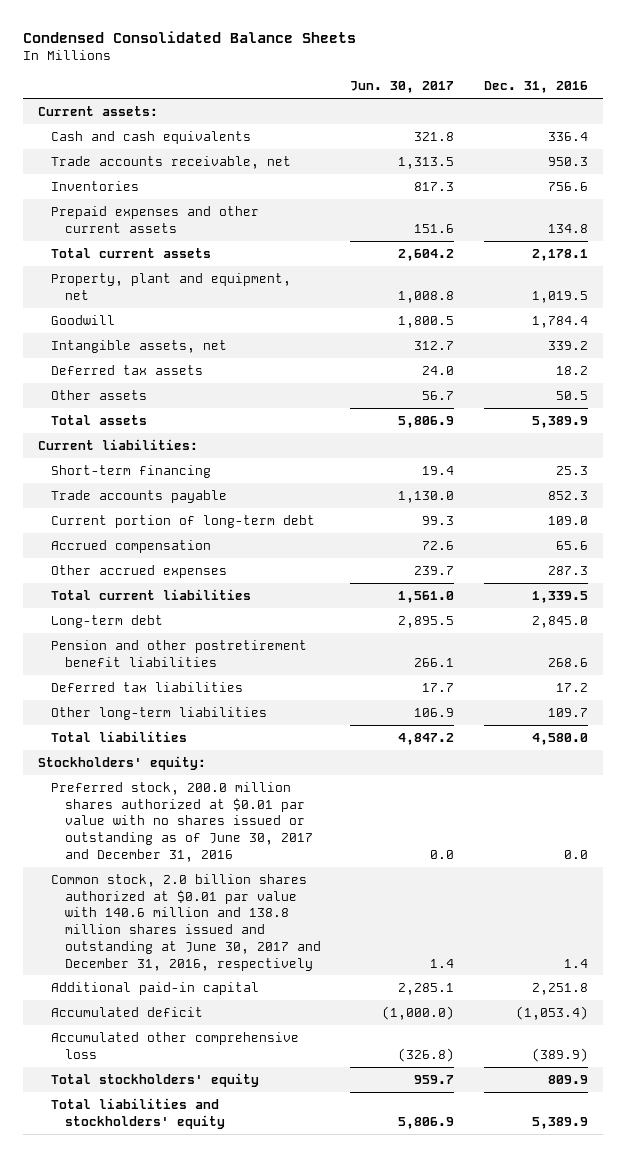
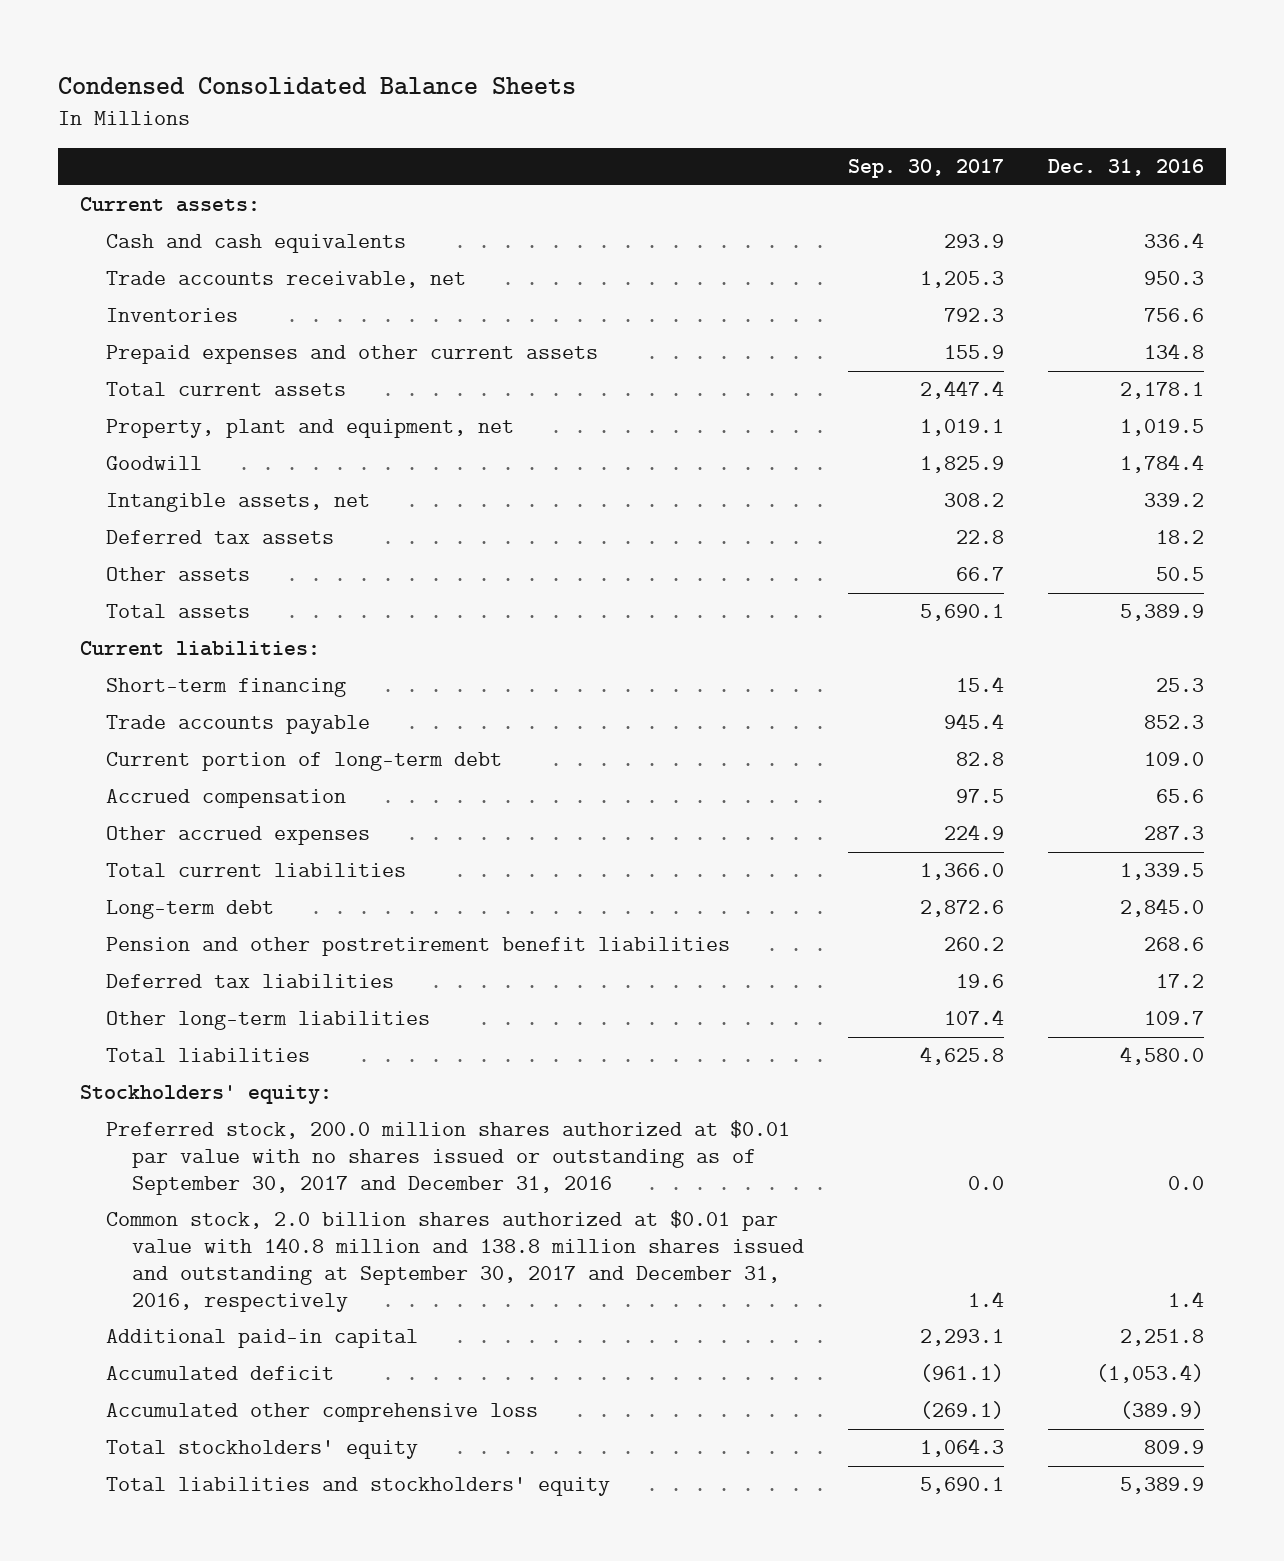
- | Jun. 30, 2017 | Dec. 31, 2016
+ | Sep. 30, 2017 | Dec. 31, 2016
- Preferred stock, 200.0 million shares authorized at $0.01 par value with no shares issued or outstanding as of June 30, 2017 and December 31, 2016 | 0.0 | 0.0
- Common stock, 2.0 billion shares authorized at $0.01 par value with 140.6 million and 138.8 million shares issued and outstanding at June 30, 2017 and December 31, 2016, respectively | 1.4 | 1.4
+ Preferred stock, 200.0 million shares authorized at $0.01 par value with no shares issued or outstanding as of September 30, 2017 and December 31, 2016 | 0.0 | 0.0
+ Common stock, 2.0 billion shares authorized at $0.01 par value with 140.8 million and 138.8 million shares issued and outstanding at September 30, 2017 and December 31, 2016, respectively | 1.4 | 1.4

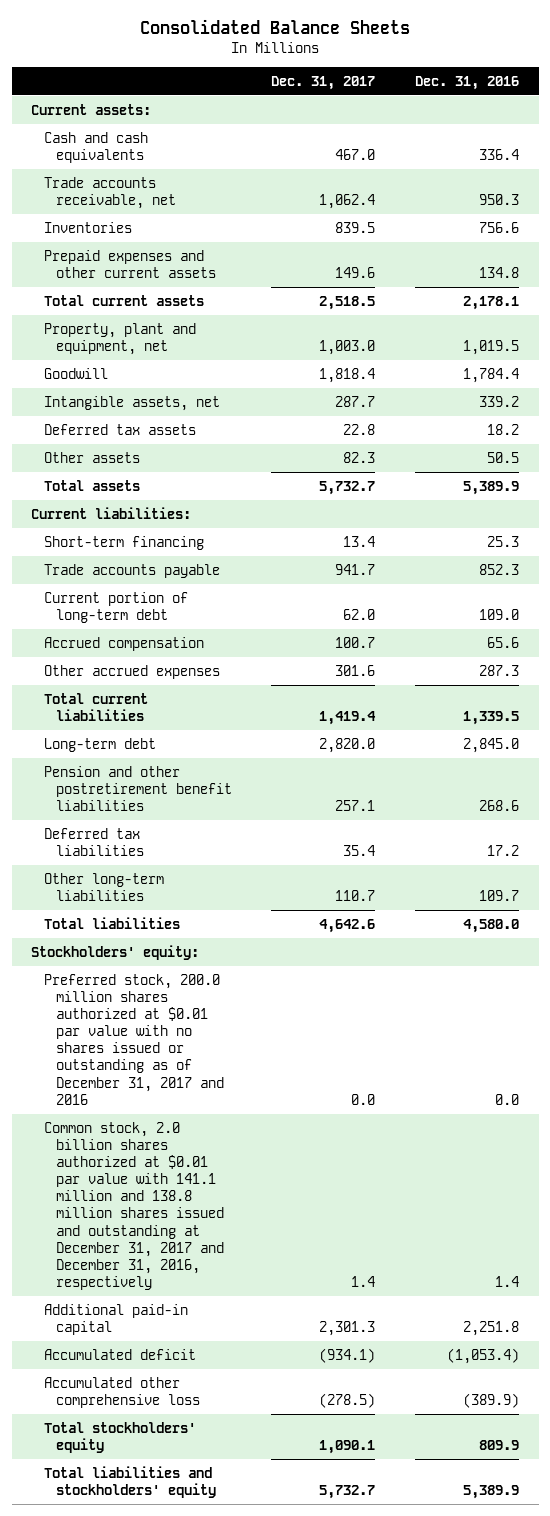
- Condensed Consolidated Balance Sheets
+ Consolidated Balance Sheets
- | Sep. 30, 2017 | Dec. 31, 2016
+ | Dec. 31, 2017 | Dec. 31, 2016
- Preferred stock, 200.0 million shares authorized at $0.01 par value with no shares issued or outstanding as of September 30, 2017 and December 31, 2016 | 0.0 | 0.0
- Common stock, 2.0 billion shares authorized at $0.01 par value with 140.8 million and 138.8 million shares issued and outstanding at September 30, 2017 and December 31, 2016, respectively | 1.4 | 1.4
+ Preferred stock, 200.0 million shares authorized at $0.01 par value with no shares issued or outstanding as of December 31, 2017 and 2016 | 0.0 | 0.0
+ Common stock, 2.0 billion shares authorized at $0.01 par value with 141.1 million and 138.8 million shares issued and outstanding at December 31, 2017 and December 31, 2016, respectively | 1.4 | 1.4

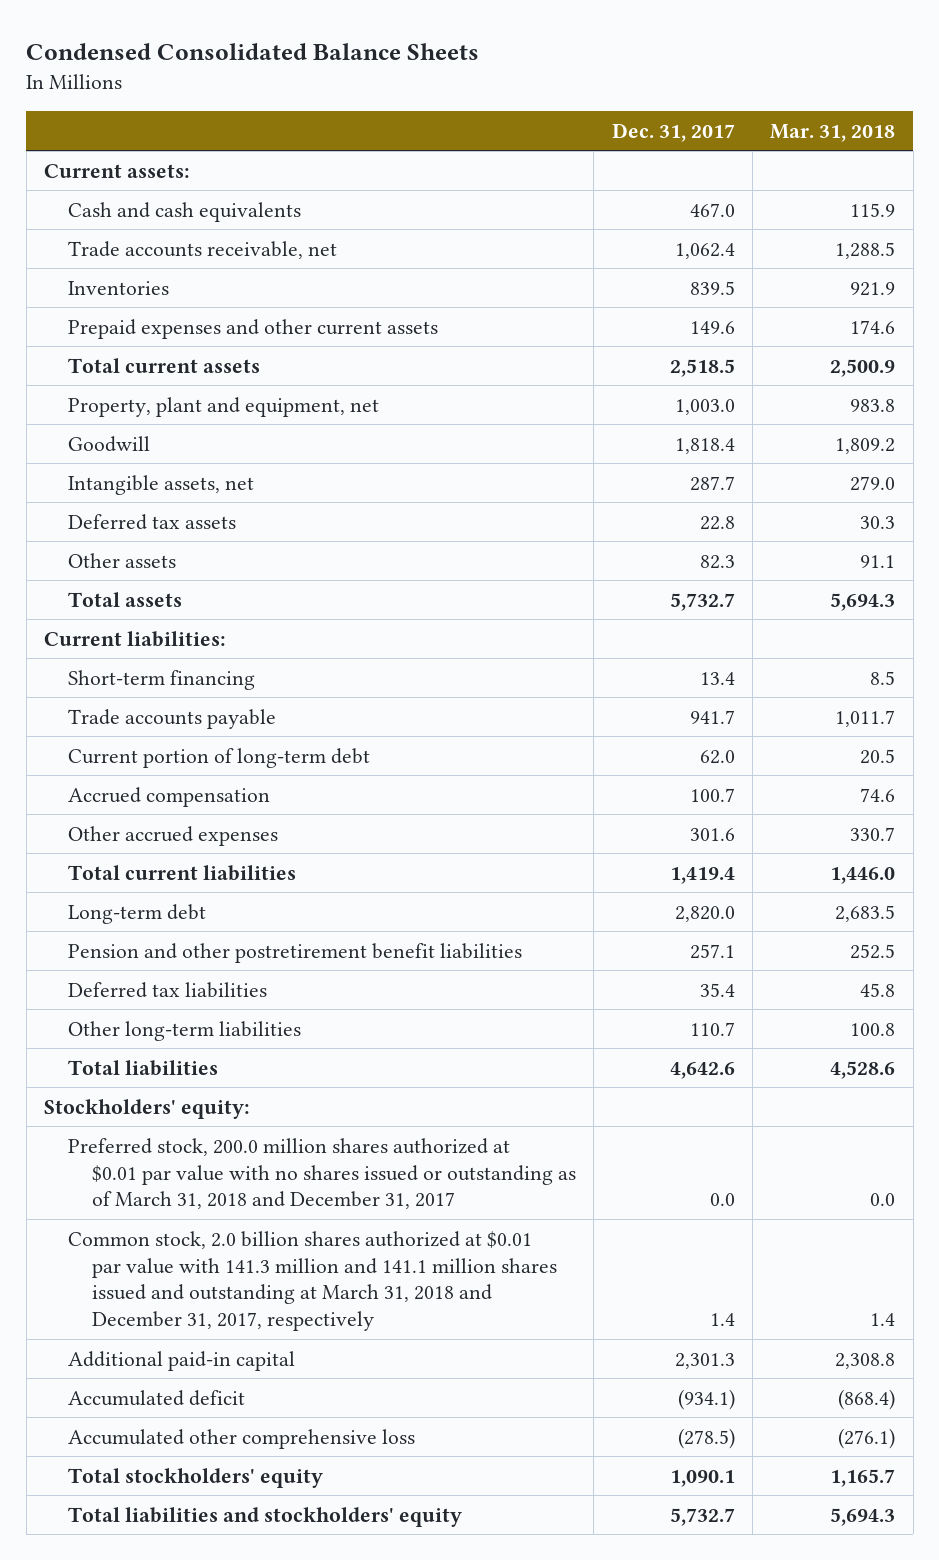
- Consolidated Balance Sheets
+ Condensed Consolidated Balance Sheets
- | Dec. 31, 2017 | Dec. 31, 2016
+ | Dec. 31, 2017 | Mar. 31, 2018
- Preferred stock, 200.0 million shares authorized at $0.01 par value with no shares issued or outstanding as of December 31, 2017 and 2016 | 0.0 | 0.0
- Common stock, 2.0 billion shares authorized at $0.01 par value with 141.1 million and 138.8 million shares issued and outstanding at December 31, 2017 and December 31, 2016, respectively | 1.4 | 1.4
+ Preferred stock, 200.0 million shares authorized at $0.01 par value with no shares issued or outstanding as of March 31, 2018 and December 31, 2017 | 0.0 | 0.0
+ Common stock, 2.0 billion shares authorized at $0.01 par value with 141.3 million and 141.1 million shares issued and outstanding at March 31, 2018 and December 31, 2017, respectively | 1.4 | 1.4

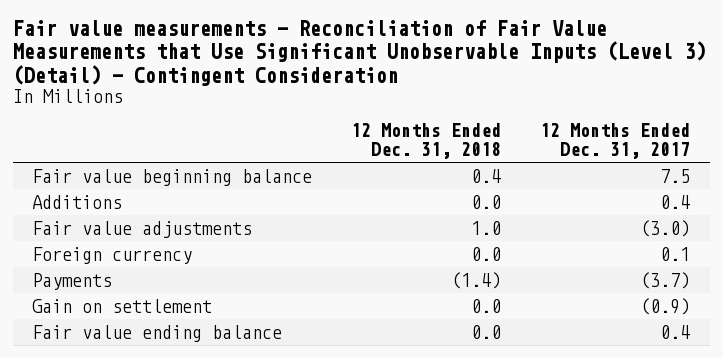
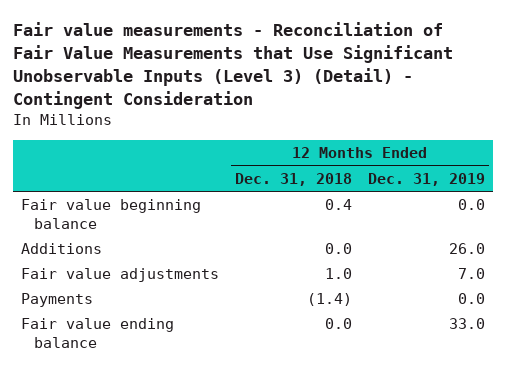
- | 12 Months Ended Dec. 31, 2018 | 12 Months Ended Dec. 31, 2017
+ | 12 Months Ended Dec. 31, 2018 | 12 Months Ended Dec. 31, 2019
- Foreign currency | 0.0 | 0.1
- Gain on settlement | 0.0 | (0.9)

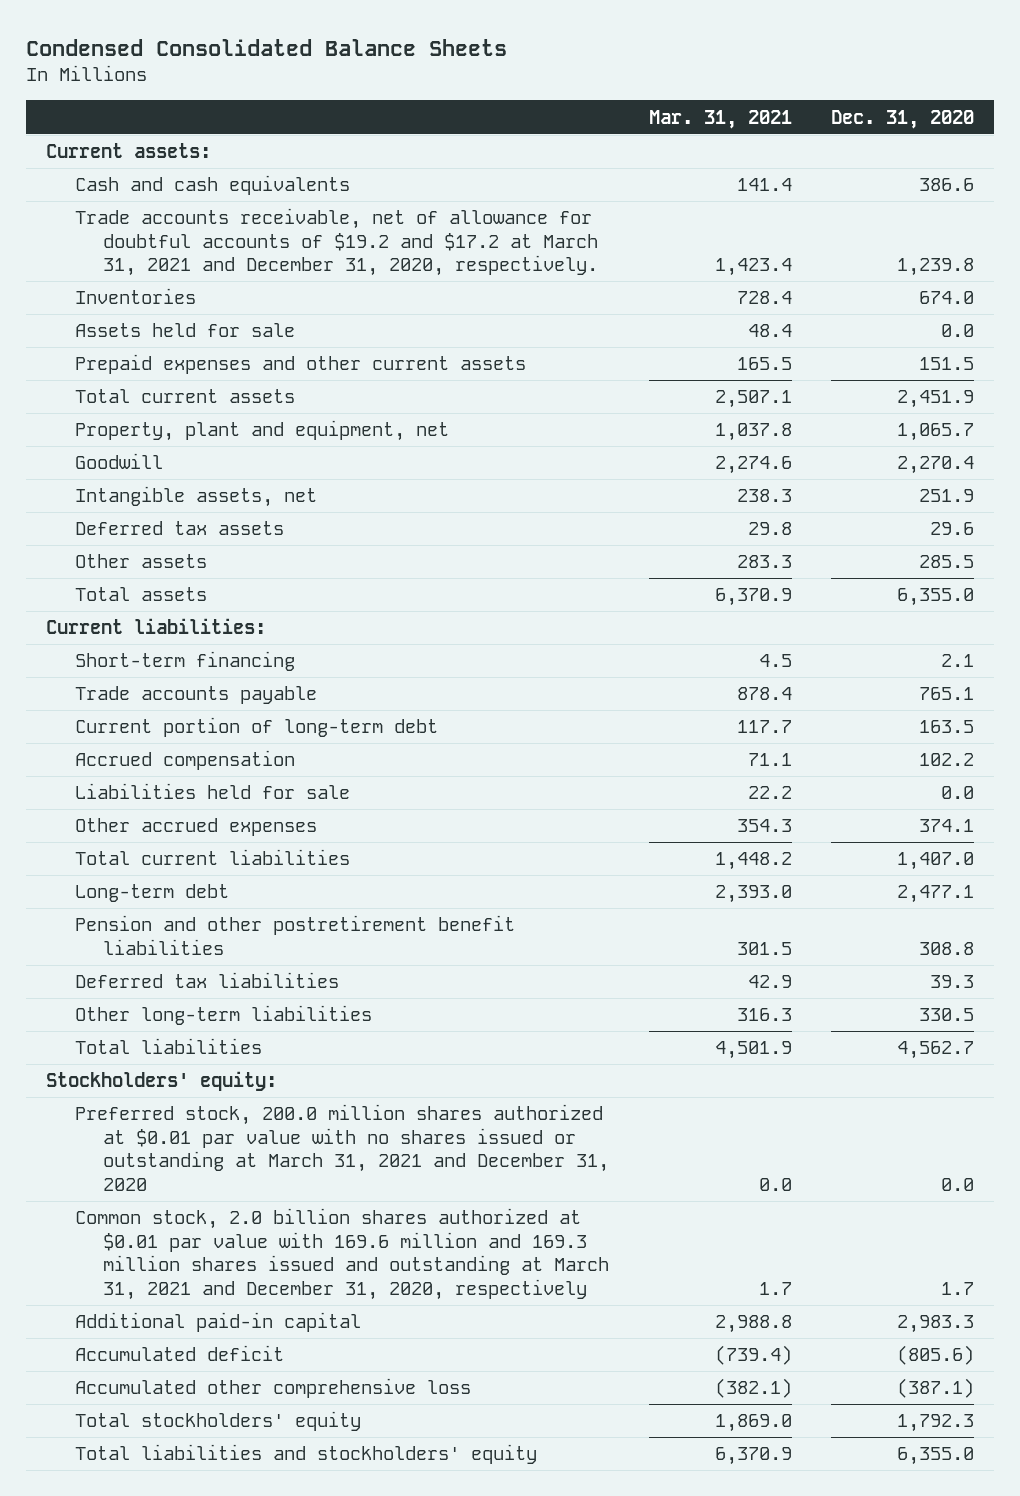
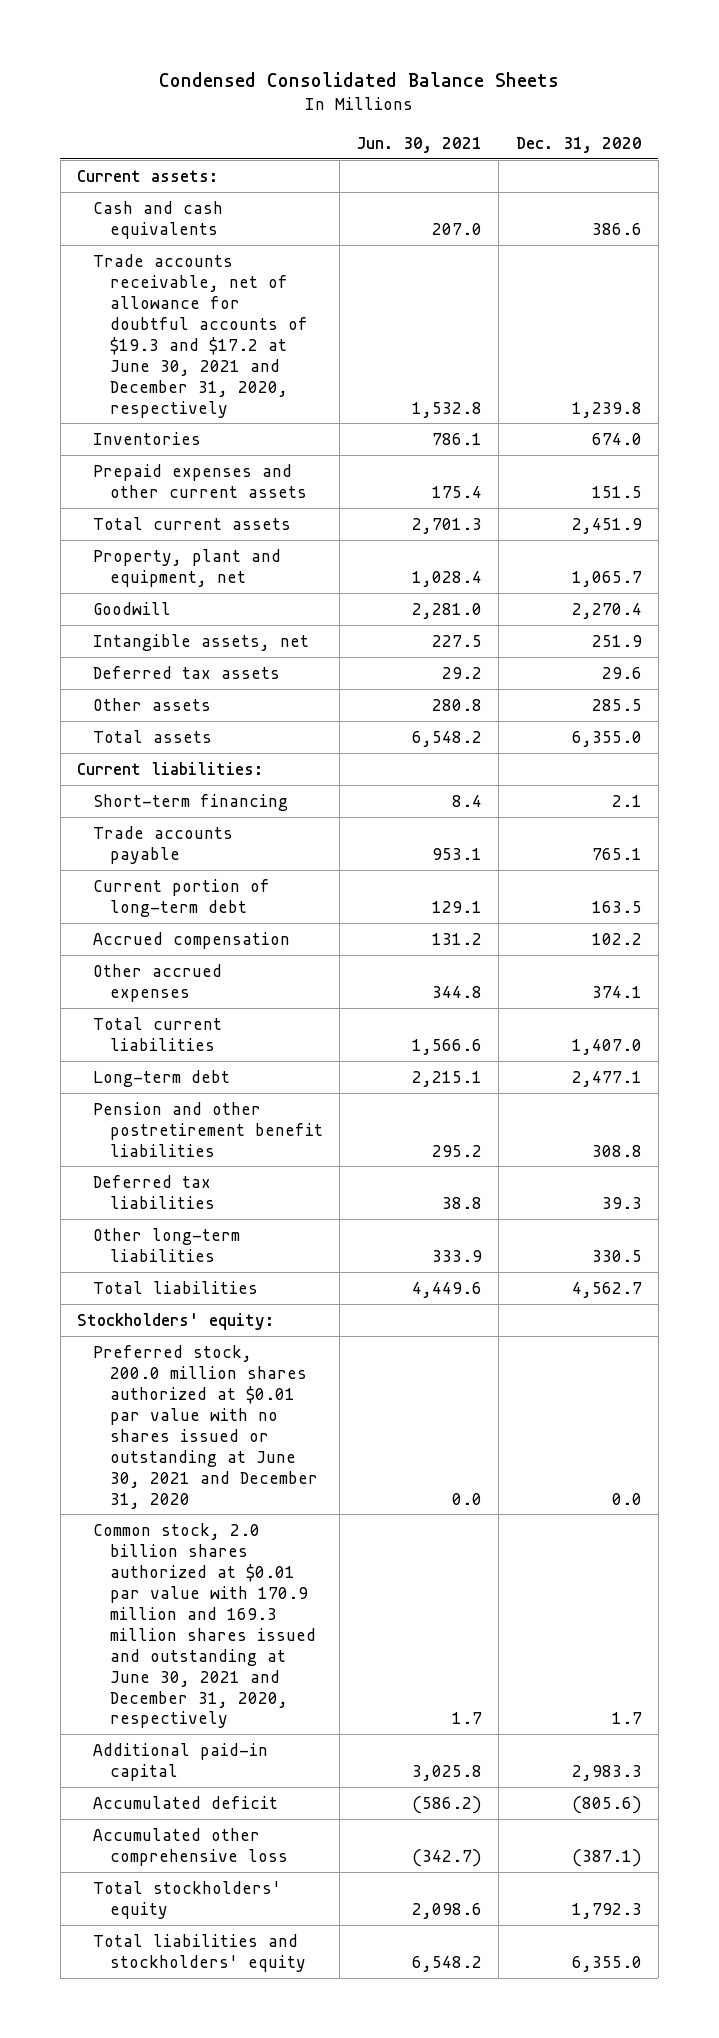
- | Mar. 31, 2021 | Dec. 31, 2020
+ | Jun. 30, 2021 | Dec. 31, 2020
- Trade accounts receivable, net of allowance for doubtful accounts of $19.2 and $17.2 at March 31, 2021 and December 31, 2020, respectively. | 1,423.4 | 1,239.8
+ Trade accounts receivable, net of allowance for doubtful accounts of $19.3 and $17.2 at June 30, 2021 and December 31, 2020, respectively | 1,532.8 | 1,239.8
- Assets held for sale | 48.4 | 0.0
- Liabilities held for sale | 22.2 | 0.0
- Preferred stock, 200.0 million shares authorized at $0.01 par value with no shares issued or outstanding at March 31, 2021 and December 31, 2020 | 0.0 | 0.0
- Common stock, 2.0 billion shares authorized at $0.01 par value with 169.6 million and 169.3 million shares issued and outstanding at March 31, 2021 and December 31, 2020, respectively | 1.7 | 1.7
+ Preferred stock, 200.0 million shares authorized at $0.01 par value with no shares issued or outstanding at June 30, 2021 and December 31, 2020 | 0.0 | 0.0
+ Common stock, 2.0 billion shares authorized at $0.01 par value with 170.9 million and 169.3 million shares issued and outstanding at June 30, 2021 and December 31, 2020, respectively | 1.7 | 1.7

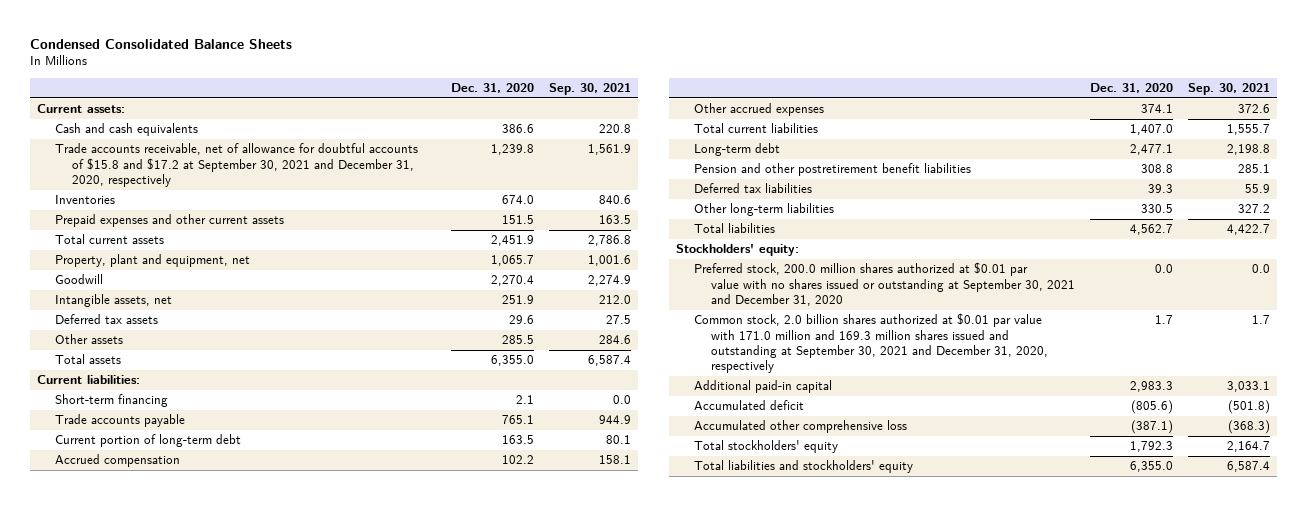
- | Jun. 30, 2021 | Dec. 31, 2020
+ | Dec. 31, 2020 | Sep. 30, 2021
- Trade accounts receivable, net of allowance for doubtful accounts of $19.3 and $17.2 at June 30, 2021 and December 31, 2020, respectively | 1,532.8 | 1,239.8
+ Trade accounts receivable, net of allowance for doubtful accounts of $15.8 and $17.2 at September 30, 2021 and December 31, 2020, respectively | 1,239.8 | 1,561.9
- Preferred stock, 200.0 million shares authorized at $0.01 par value with no shares issued or outstanding at June 30, 2021 and December 31, 2020 | 0.0 | 0.0
- Common stock, 2.0 billion shares authorized at $0.01 par value with 170.9 million and 169.3 million shares issued and outstanding at June 30, 2021 and December 31, 2020, respectively | 1.7 | 1.7
+ Preferred stock, 200.0 million shares authorized at $0.01 par value with no shares issued or outstanding at September 30, 2021 and December 31, 2020 | 0.0 | 0.0
+ Common stock, 2.0 billion shares authorized at $0.01 par value with 171.0 million and 169.3 million shares issued and outstanding at September 30, 2021 and December 31, 2020, respectively | 1.7 | 1.7

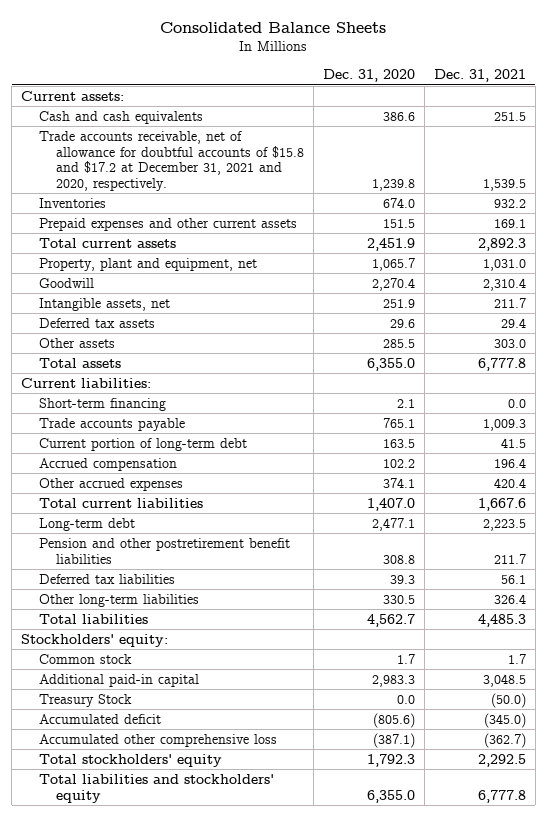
- Condensed Consolidated Balance Sheets
+ Consolidated Balance Sheets
- | Dec. 31, 2020 | Sep. 30, 2021
+ | Dec. 31, 2020 | Dec. 31, 2021
- Trade accounts receivable, net of allowance for doubtful accounts of $15.8 and $17.2 at September 30, 2021 and December 31, 2020, respectively | 1,239.8 | 1,561.9
+ Trade accounts receivable, net of allowance for doubtful accounts of $15.8 and $17.2 at December 31, 2021 and 2020, respectively. | 1,239.8 | 1,539.5
- Preferred stock, 200.0 million shares authorized at $0.01 par value with no shares issued or outstanding at September 30, 2021 and December 31, 2020 | 0.0 | 0.0
- Common stock, 2.0 billion shares authorized at $0.01 par value with 171.0 million and 169.3 million shares issued and outstanding at September 30, 2021 and December 31, 2020, respectively | 1.7 | 1.7
+ Common stock | 1.7 | 1.7
+ Treasury Stock | 0.0 | (50.0)

